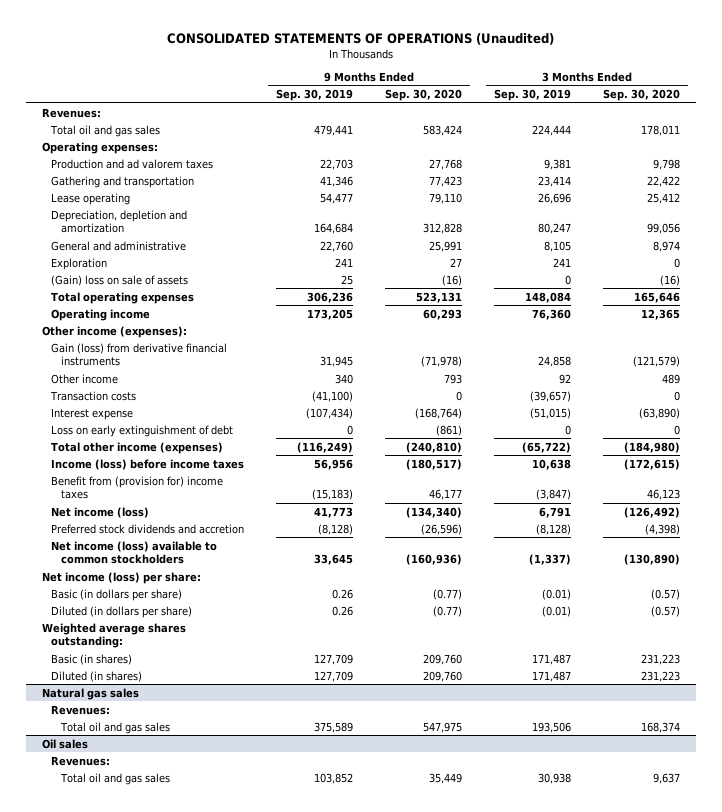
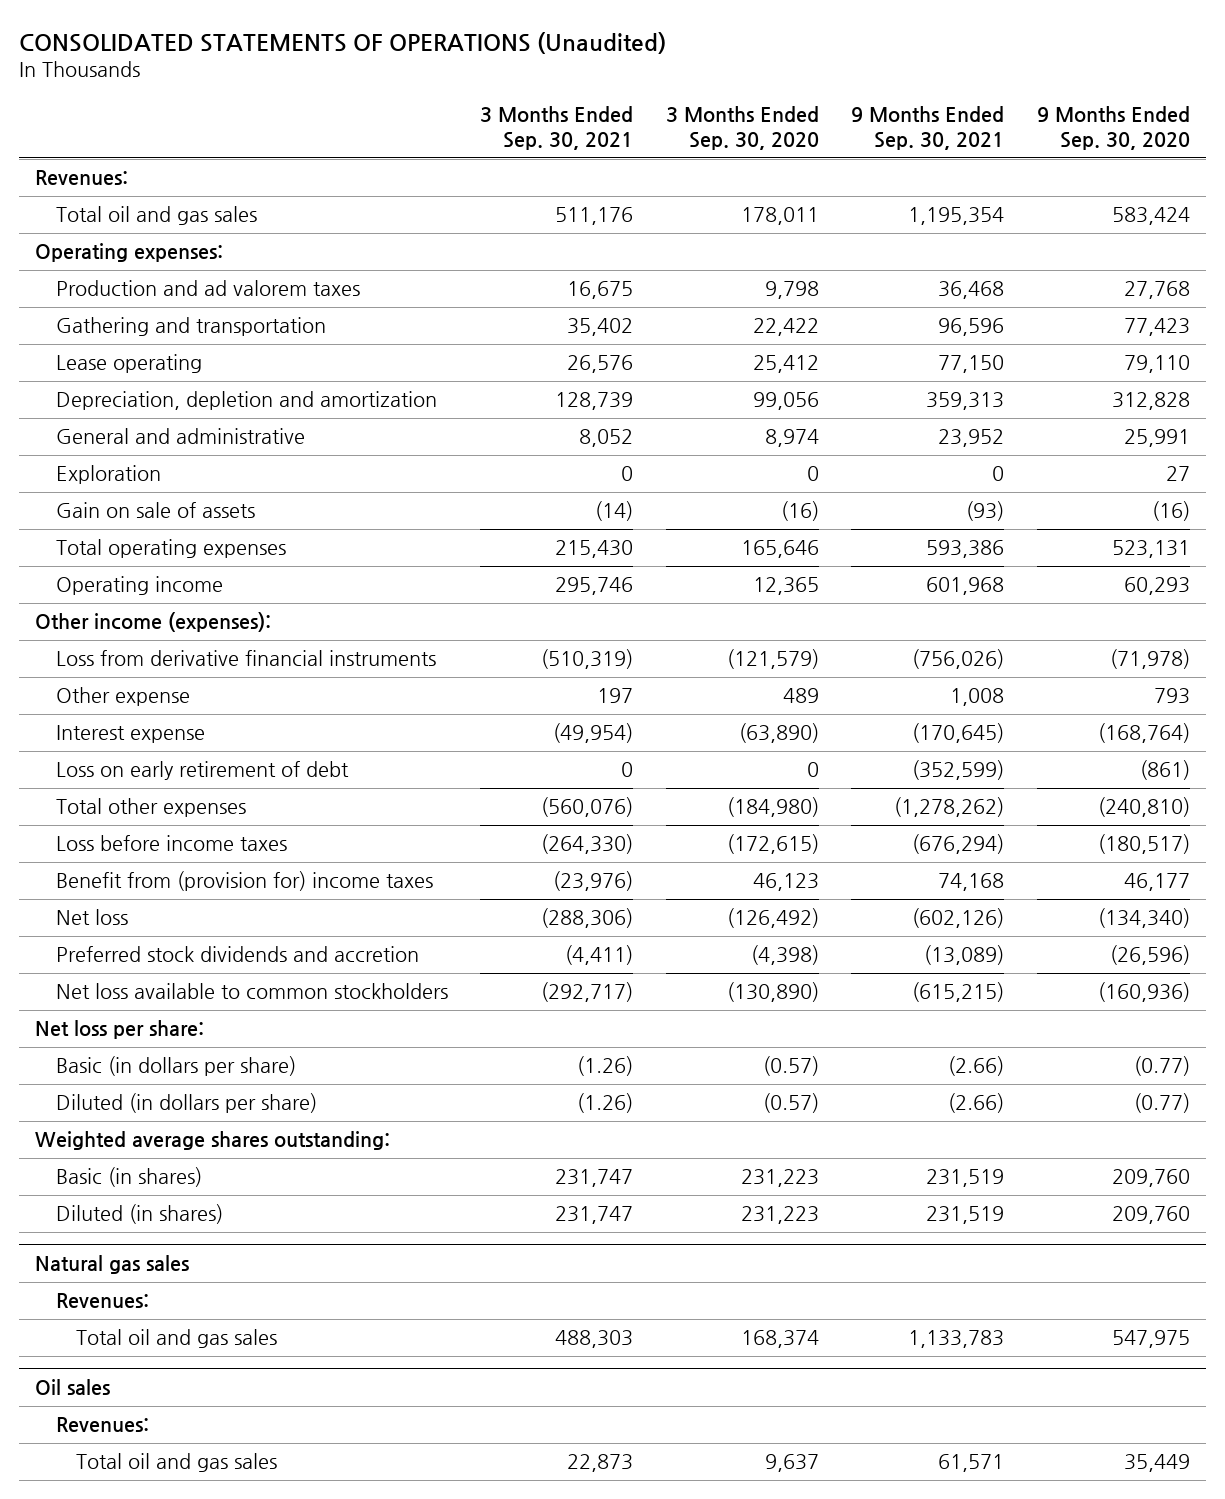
- | 9 Months Ended Sep. 30, 2019 | 9 Months Ended Sep. 30, 2020 | 3 Months Ended Sep. 30, 2019 | 3 Months Ended Sep. 30, 2020
+ | 3 Months Ended Sep. 30, 2021 | 3 Months Ended Sep. 30, 2020 | 9 Months Ended Sep. 30, 2021 | 9 Months Ended Sep. 30, 2020
- (Gain) loss on sale of assets | 25 | (16) | 0 | (16)
+ Gain on sale of assets | (14) | (16) | (93) | (16)
- Gain (loss) from derivative financial instruments | 31,945 | (71,978) | 24,858 | (121,579)
- Other income | 340 | 793 | 92 | 489
- Transaction costs | (41,100) | 0 | (39,657) | 0
+ Loss from derivative financial instruments | (510,319) | (121,579) | (756,026) | (71,978)
+ Other expense | 197 | 489 | 1,008 | 793
- Loss on early extinguishment of debt | 0 | (861) | 0 | 0
- Total other income (expenses) | (116,249) | (240,810) | (65,722) | (184,980)
- Income (loss) before income taxes | 56,956 | (180,517) | 10,638 | (172,615)
+ Loss on early retirement of debt | 0 | 0 | (352,599) | (861)
+ Total other expenses | (560,076) | (184,980) | (1,278,262) | (240,810)
+ Loss before income taxes | (264,330) | (172,615) | (676,294) | (180,517)
- Net income (loss) | 41,773 | (134,340) | 6,791 | (126,492)
+ Net loss | (288,306) | (126,492) | (602,126) | (134,340)
- Net income (loss) available to common stockholders | 33,645 | (160,936) | (1,337) | (130,890)
- Net income (loss) per share:
+ Net loss available to common stockholders | (292,717) | (130,890) | (615,215) | (160,936)
+ Net loss per share:

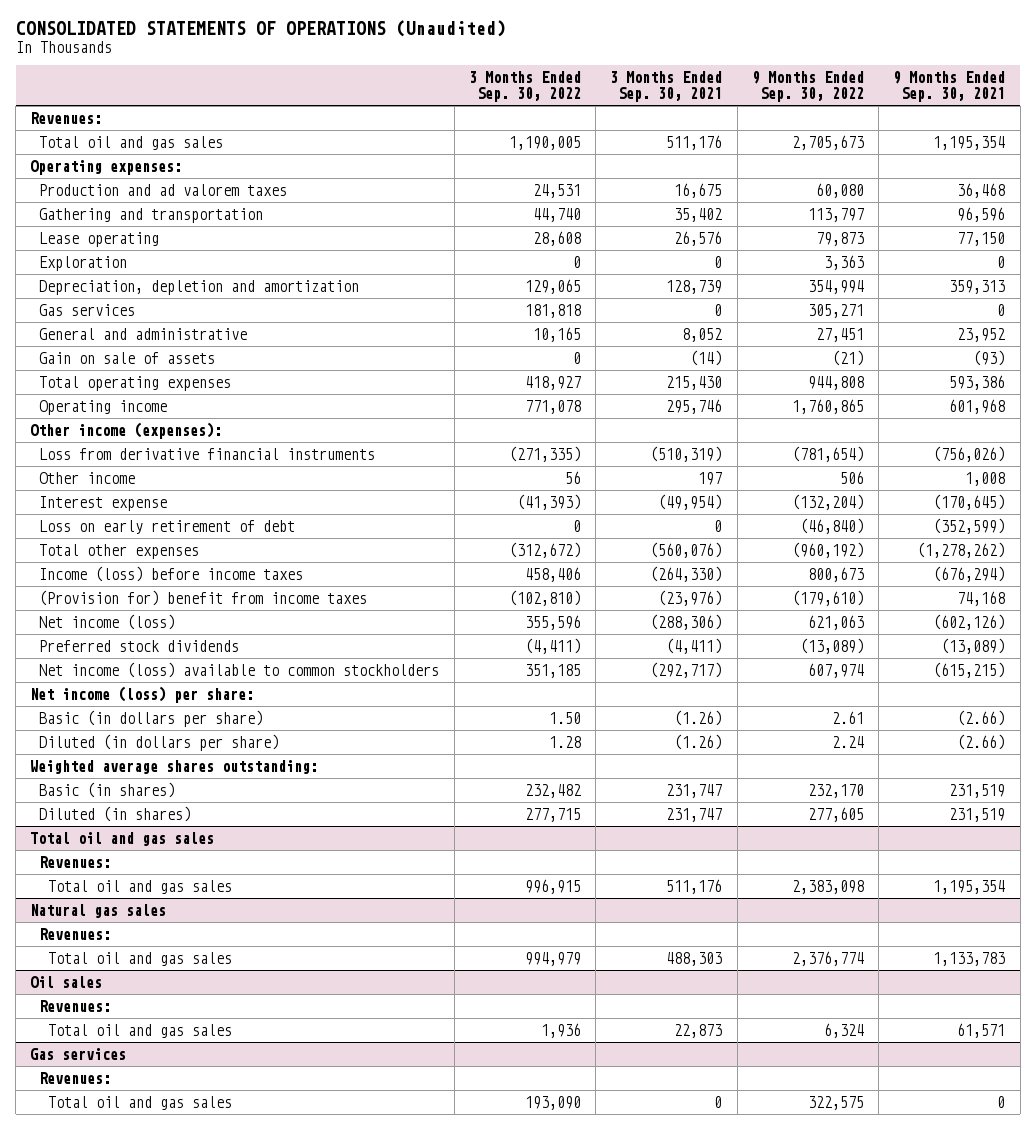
- | 3 Months Ended Sep. 30, 2021 | 3 Months Ended Sep. 30, 2020 | 9 Months Ended Sep. 30, 2021 | 9 Months Ended Sep. 30, 2020
+ | 3 Months Ended Sep. 30, 2022 | 3 Months Ended Sep. 30, 2021 | 9 Months Ended Sep. 30, 2022 | 9 Months Ended Sep. 30, 2021
moved up: Exploration | 0 | 0 | 3,363 | 0
+ Gas services | 181,818 | 0 | 305,271 | 0
- Other expense | 197 | 489 | 1,008 | 793
+ Other income | 56 | 197 | 506 | 1,008
- Loss before income taxes | (264,330) | (172,615) | (676,294) | (180,517)
- Benefit from (provision for) income taxes | (23,976) | 46,123 | 74,168 | 46,177
- Net loss | (288,306) | (126,492) | (602,126) | (134,340)
- Preferred stock dividends and accretion | (4,411) | (4,398) | (13,089) | (26,596)
- Net loss available to common stockholders | (292,717) | (130,890) | (615,215) | (160,936)
- Net loss per share:
+ Income (loss) before income taxes | 458,406 | (264,330) | 800,673 | (676,294)
+ (Provision for) benefit from income taxes | (102,810) | (23,976) | (179,610) | 74,168
+ Net income (loss) | 355,596 | (288,306) | 621,063 | (602,126)
+ Preferred stock dividends | (4,411) | (4,411) | (13,089) | (13,089)
+ Net income (loss) available to common stockholders | 351,185 | (292,717) | 607,974 | (615,215)
+ Net income (loss) per share:
+ Total oil and gas sales
+ Revenues:
+ Total oil and gas sales | 996,915 | 511,176 | 2,383,098 | 1,195,354
+ Gas services
+ Revenues:
+ Total oil and gas sales | 193,090 | 0 | 322,575 | 0

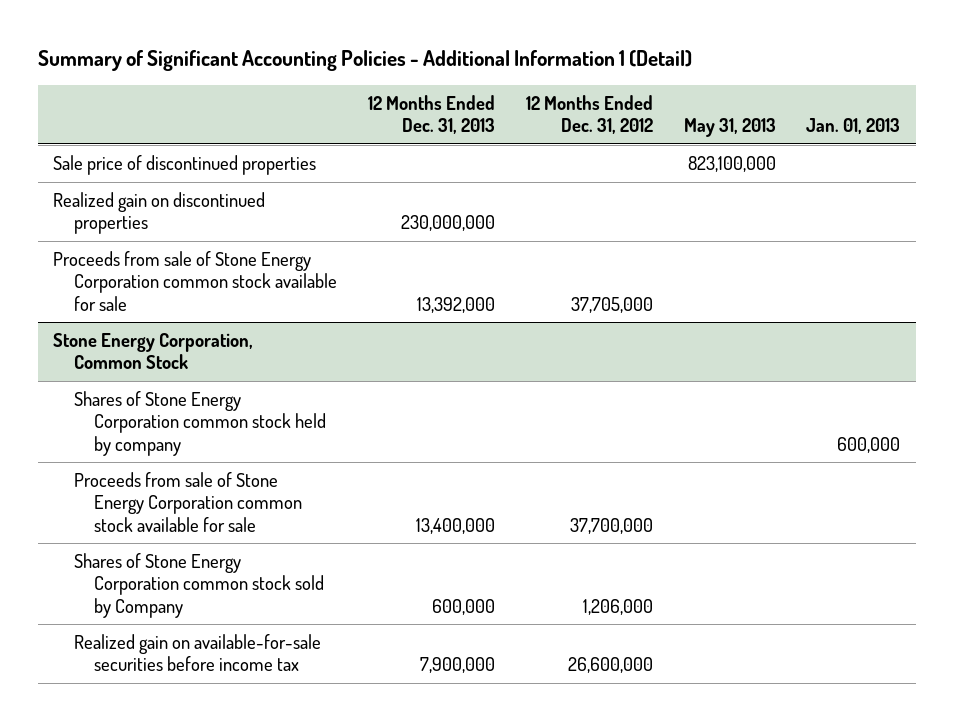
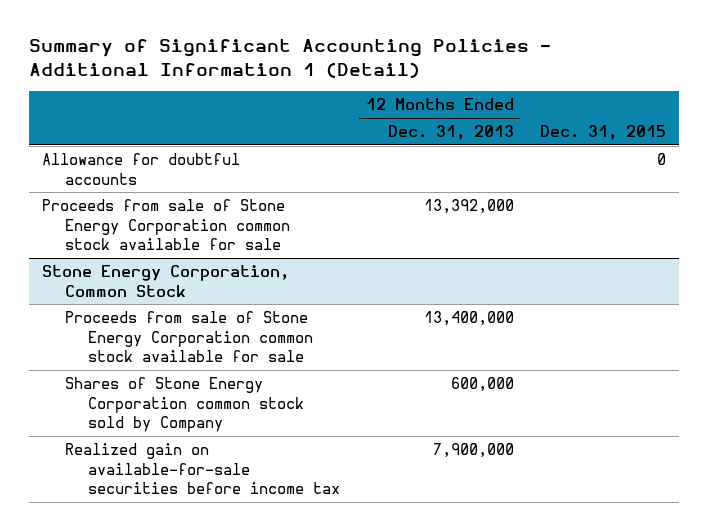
- | 12 Months Ended Dec. 31, 2013 | 12 Months Ended Dec. 31, 2012 | May 31, 2013 | Jan. 01, 2013
+ | 12 Months Ended Dec. 31, 2013 | Dec. 31, 2015
- Sale price of discontinued properties | | | 823,100,000 |
- Realized gain on discontinued properties | 230,000,000 | | |
+ Allowance for doubtful accounts | | 0
@ Stone Energy Corporation, Common Stock
- Shares of Stone Energy Corporation common stock held by company | | | | 600,000

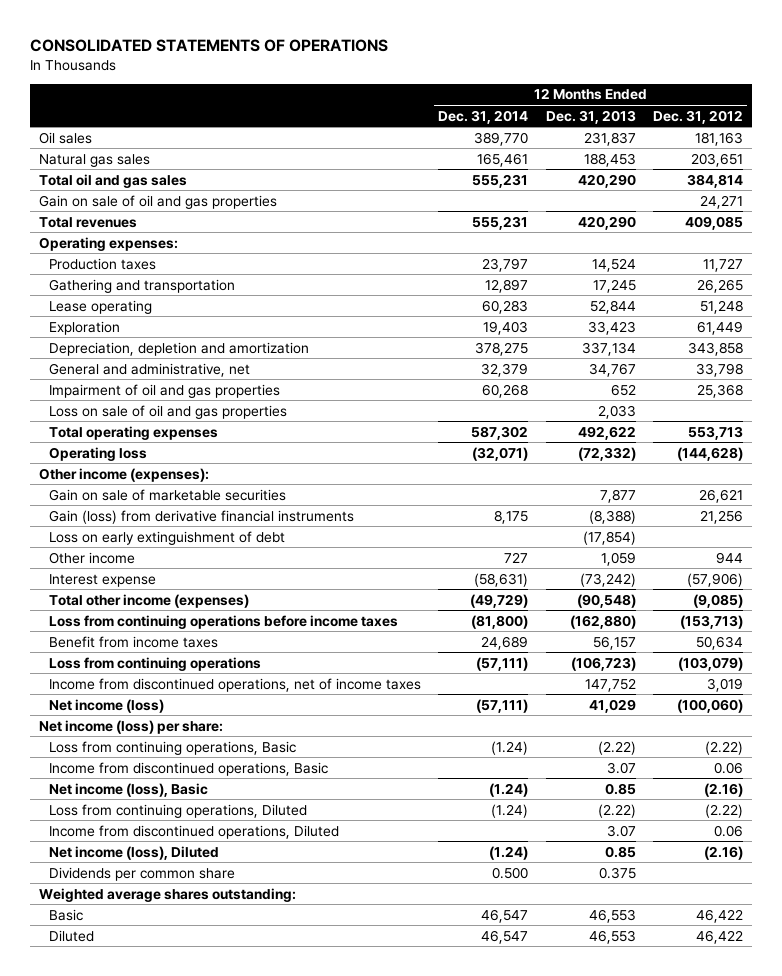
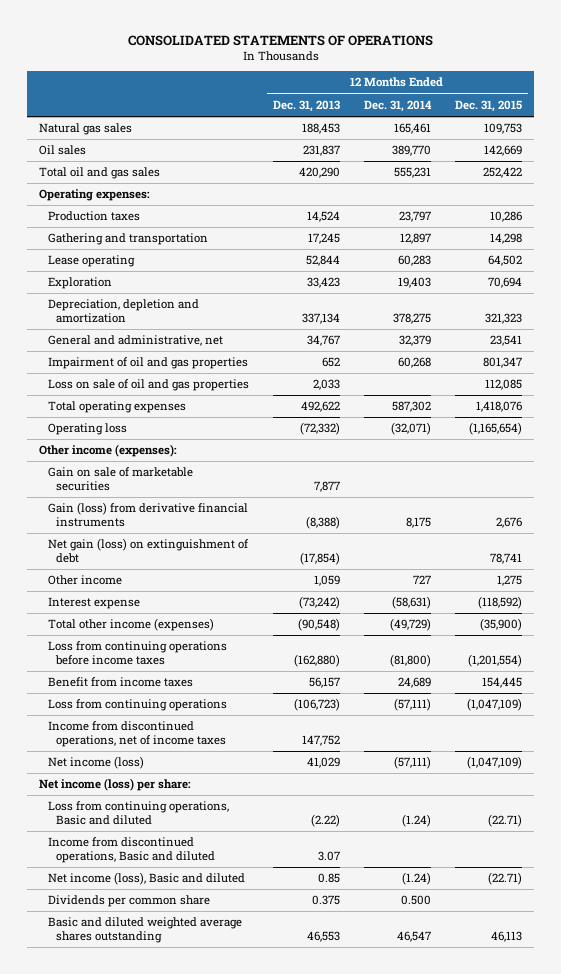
- | 12 Months Ended Dec. 31, 2014 | 12 Months Ended Dec. 31, 2013 | 12 Months Ended Dec. 31, 2012
+ | 12 Months Ended Dec. 31, 2013 | 12 Months Ended Dec. 31, 2014 | 12 Months Ended Dec. 31, 2015
moved down: Oil sales | 231,837 | 389,770 | 142,669
- Gain on sale of oil and gas properties | | | 24,271
- Total revenues | 555,231 | 420,290 | 409,085
- Loss on early extinguishment of debt | | (17,854) |
+ Net gain (loss) on extinguishment of debt | (17,854) | | 78,741
- Loss from continuing operations, Basic | (1.24) | (2.22) | (2.22)
- Income from discontinued operations, Basic | | 3.07 | 0.06
- Net income (loss), Basic | (1.24) | 0.85 | (2.16)
- Loss from continuing operations, Diluted | (1.24) | (2.22) | (2.22)
- Income from discontinued operations, Diluted | | 3.07 | 0.06
- Net income (loss), Diluted | (1.24) | 0.85 | (2.16)
+ Loss from continuing operations, Basic and diluted | (2.22) | (1.24) | (22.71)
+ Income from discontinued operations, Basic and diluted | 3.07 | |
+ Net income (loss), Basic and diluted | 0.85 | (1.24) | (22.71)
- Weighted average shares outstanding:
- Basic | 46,547 | 46,553 | 46,422
- Diluted | 46,547 | 46,553 | 46,422
+ Basic and diluted weighted average shares outstanding | 46,553 | 46,547 | 46,113

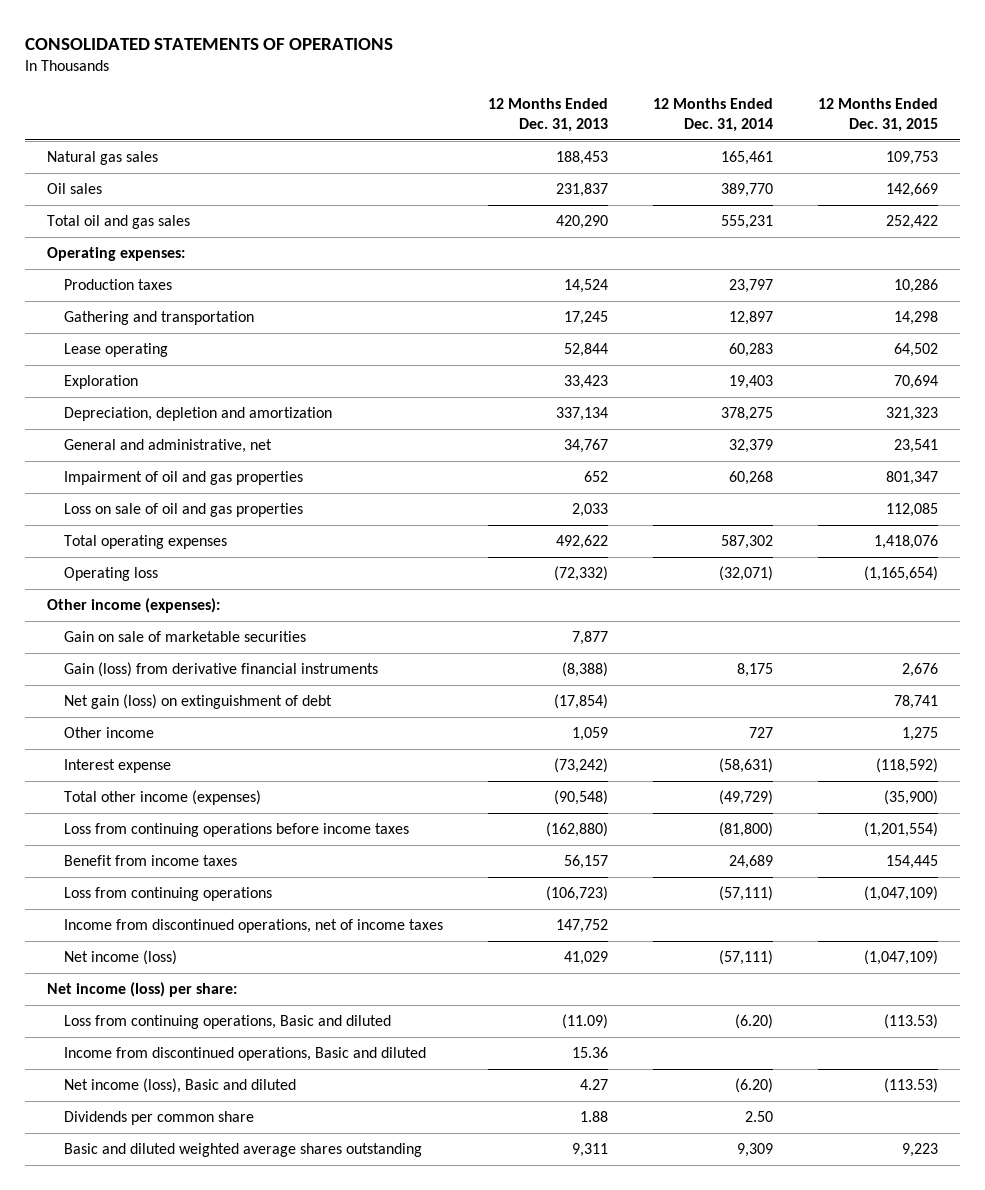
- Loss from continuing operations, Basic and diluted | (2.22) | (1.24) | (22.71)
- Income from discontinued operations, Basic and diluted | 3.07 | |
- Net income (loss), Basic and diluted | 0.85 | (1.24) | (22.71)
- Dividends per common share | 0.375 | 0.500 |
- Basic and diluted weighted average shares outstanding | 46,553 | 46,547 | 46,113
+ Loss from continuing operations, Basic and diluted | (11.09) | (6.20) | (113.53)
+ Income from discontinued operations, Basic and diluted | 15.36 | |
+ Net income (loss), Basic and diluted | 4.27 | (6.20) | (113.53)
+ Dividends per common share | 1.88 | 2.50 |
+ Basic and diluted weighted average shares outstanding | 9,311 | 9,309 | 9,223

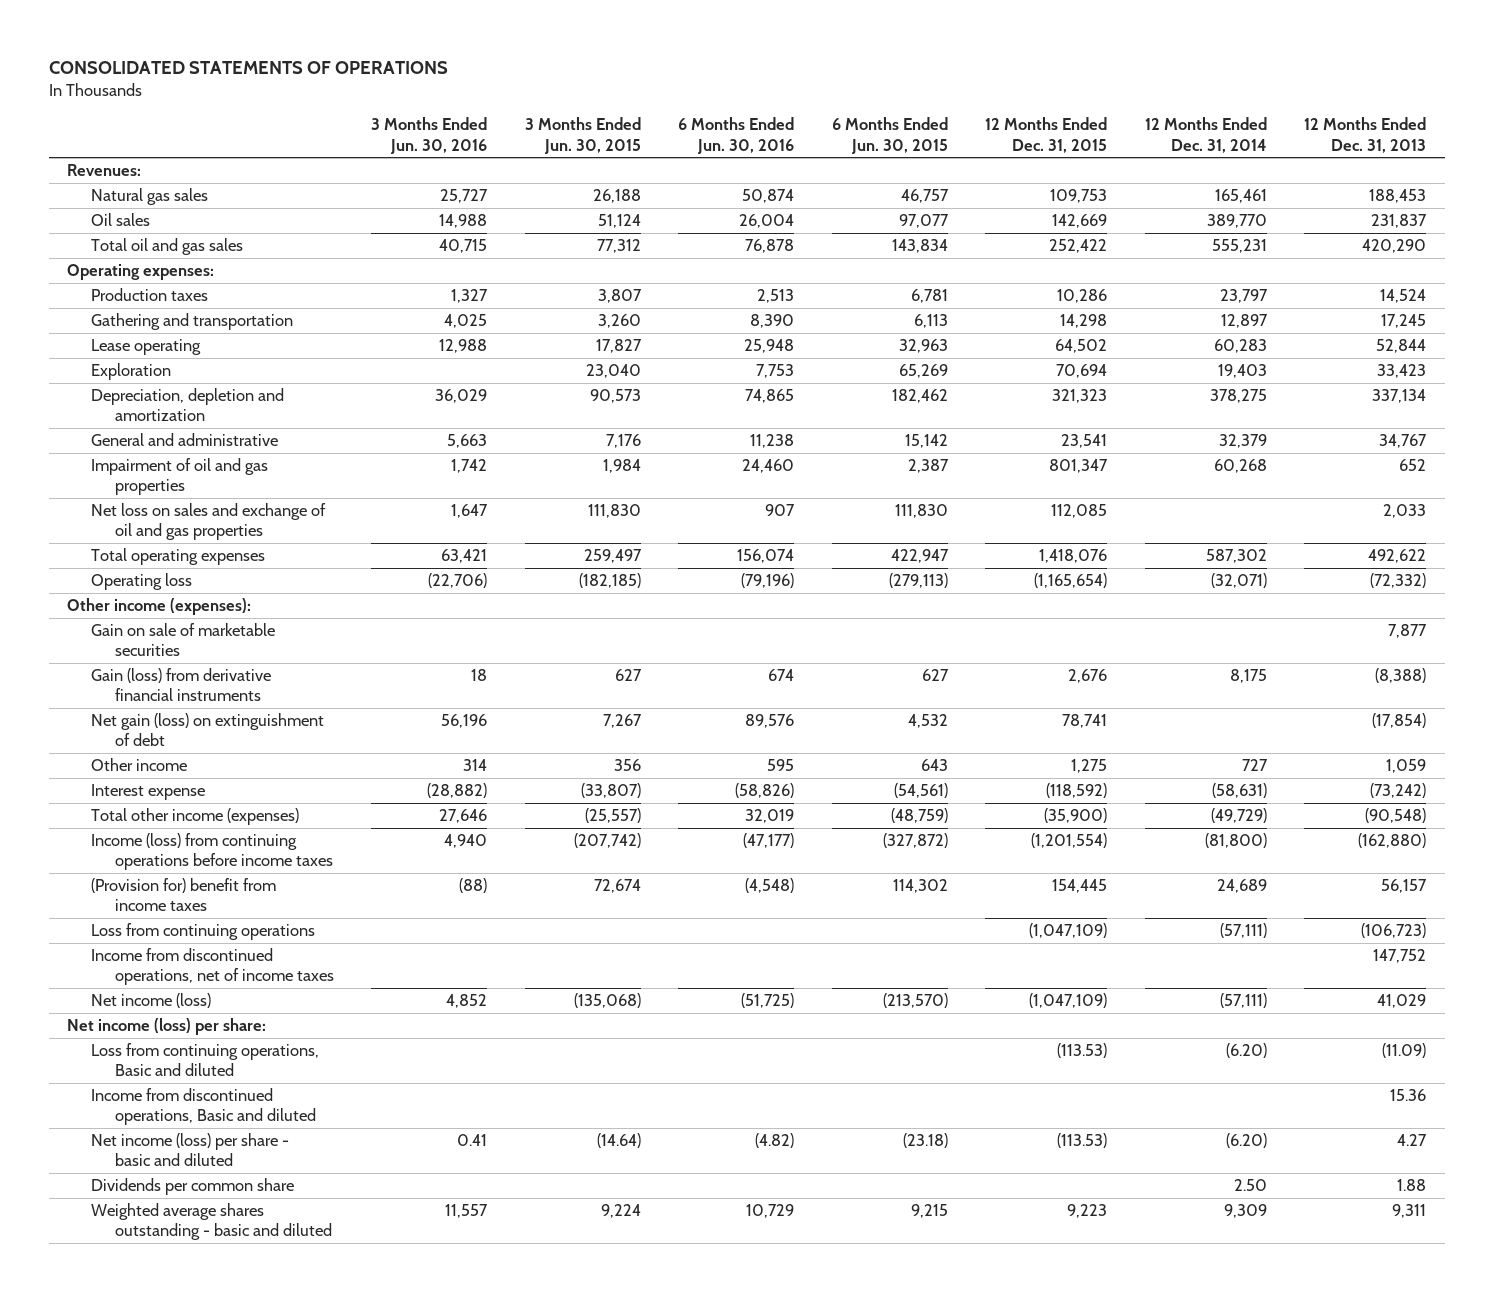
- | 12 Months Ended Dec. 31, 2013 | 12 Months Ended Dec. 31, 2014 | 12 Months Ended Dec. 31, 2015
+ | 3 Months Ended Jun. 30, 2016 | 3 Months Ended Jun. 30, 2015 | 6 Months Ended Jun. 30, 2016 | 6 Months Ended Jun. 30, 2015 | 12 Months Ended Dec. 31, 2015 | 12 Months Ended Dec. 31, 2014 | 12 Months Ended Dec. 31, 2013
+ Revenues:
- General and administrative, net | 34,767 | 32,379 | 23,541
+ General and administrative | 5,663 | 7,176 | 11,238 | 15,142 | 23,541 | 32,379 | 34,767
- Loss on sale of oil and gas properties | 2,033 | | 112,085
+ Net loss on sales and exchange of oil and gas properties | 1,647 | 111,830 | 907 | 111,830 | 112,085 | | 2,033
- Loss from continuing operations before income taxes | (162,880) | (81,800) | (1,201,554)
- Benefit from income taxes | 56,157 | 24,689 | 154,445
+ Income (loss) from continuing operations before income taxes | 4,940 | (207,742) | (47,177) | (327,872) | (1,201,554) | (81,800) | (162,880)
+ (Provision for) benefit from income taxes | (88) | 72,674 | (4,548) | 114,302 | 154,445 | 24,689 | 56,157
- Net income (loss), Basic and diluted | 4.27 | (6.20) | (113.53)
+ Net income (loss) per share - basic and diluted | 0.41 | (14.64) | (4.82) | (23.18) | (113.53) | (6.20) | 4.27
- Basic and diluted weighted average shares outstanding | 9,311 | 9,309 | 9,223
+ Weighted average shares outstanding - basic and diluted | 11,557 | 9,224 | 10,729 | 9,215 | 9,223 | 9,309 | 9,311

